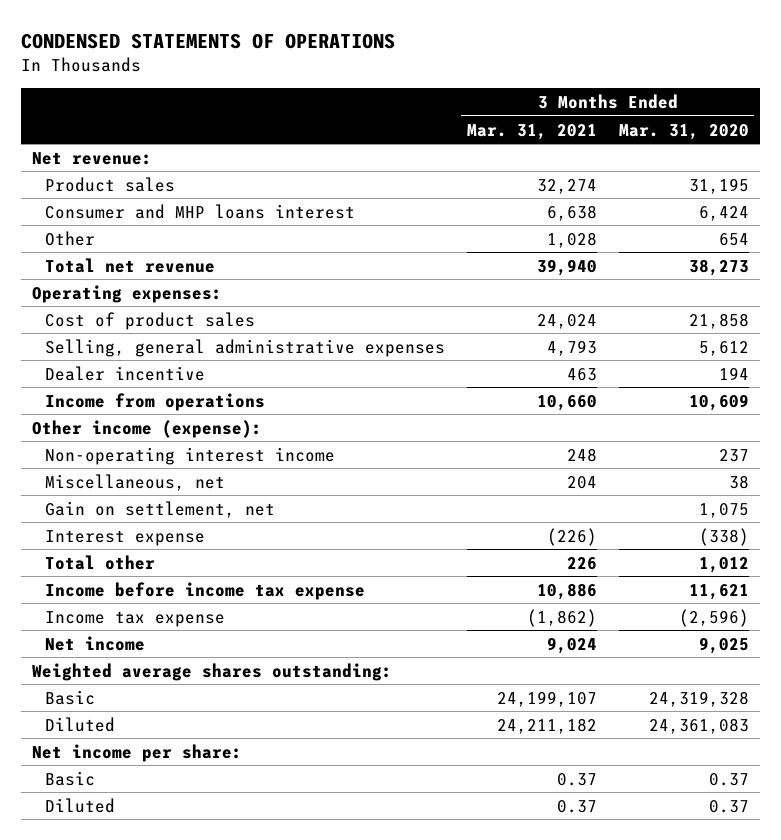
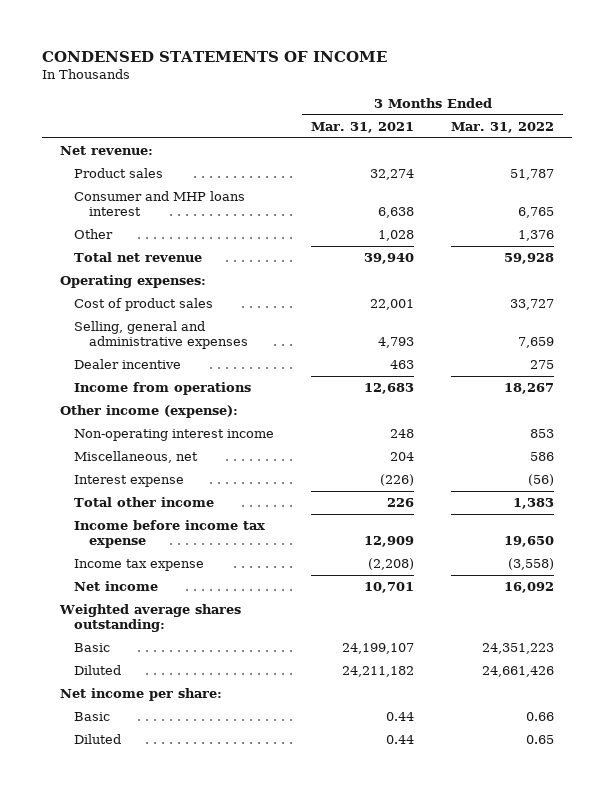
- CONDENSED STATEMENTS OF OPERATIONS
+ CONDENSED STATEMENTS OF INCOME
- | 3 Months Ended Mar. 31, 2021 | 3 Months Ended Mar. 31, 2020
+ | 3 Months Ended Mar. 31, 2021 | 3 Months Ended Mar. 31, 2022
- Cost of product sales | 24,024 | 21,858
- Selling, general administrative expenses | 4,793 | 5,612
+ Cost of product sales | 22,001 | 33,727
+ Selling, general and administrative expenses | 4,793 | 7,659
- Income from operations | 10,660 | 10,609
+ Income from operations | 12,683 | 18,267
- Gain on settlement, net | | 1,075
- Total other | 226 | 1,012
- Income before income tax expense | 10,886 | 11,621
- Income tax expense | (1,862) | (2,596)
- Net income | 9,024 | 9,025
+ Total other income | 226 | 1,383
+ Income before income tax expense | 12,909 | 19,650
+ Income tax expense | (2,208) | (3,558)
+ Net income | 10,701 | 16,092
- Basic | 0.37 | 0.37
- Diluted | 0.37 | 0.37
+ Basic | 0.44 | 0.66
+ Diluted | 0.44 | 0.65

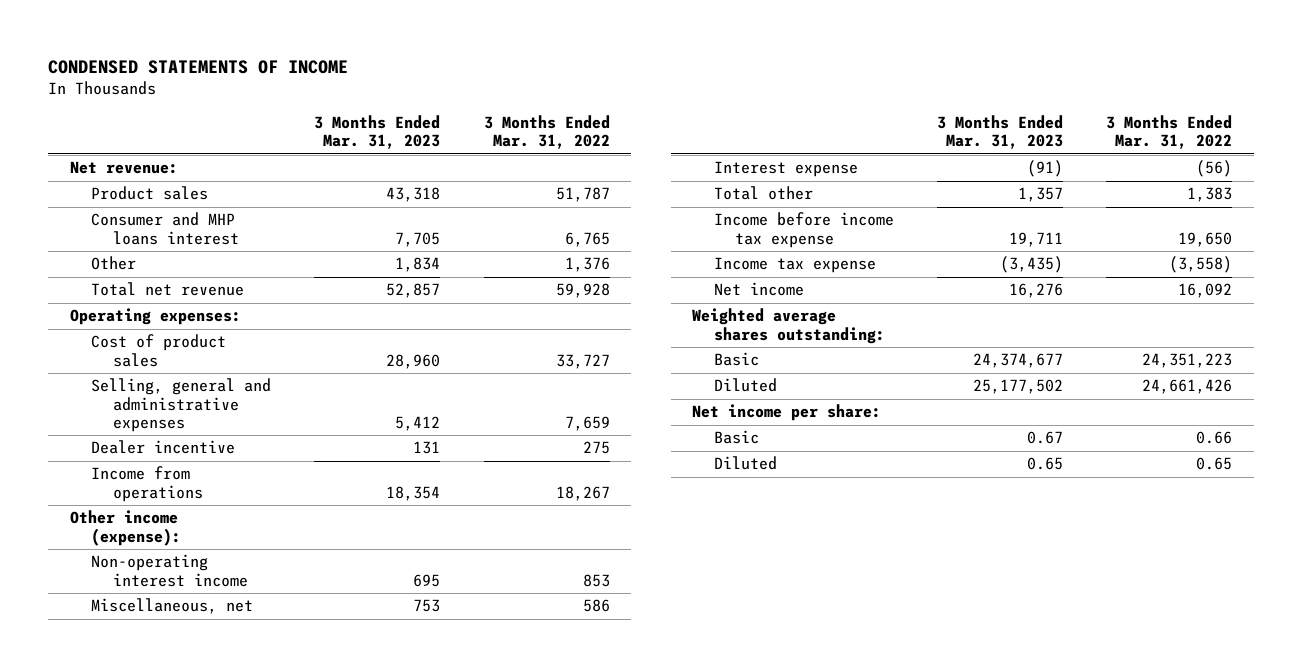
- | 3 Months Ended Mar. 31, 2021 | 3 Months Ended Mar. 31, 2022
+ | 3 Months Ended Mar. 31, 2023 | 3 Months Ended Mar. 31, 2022
- Total other income | 226 | 1,383
+ Total other | 1,357 | 1,383

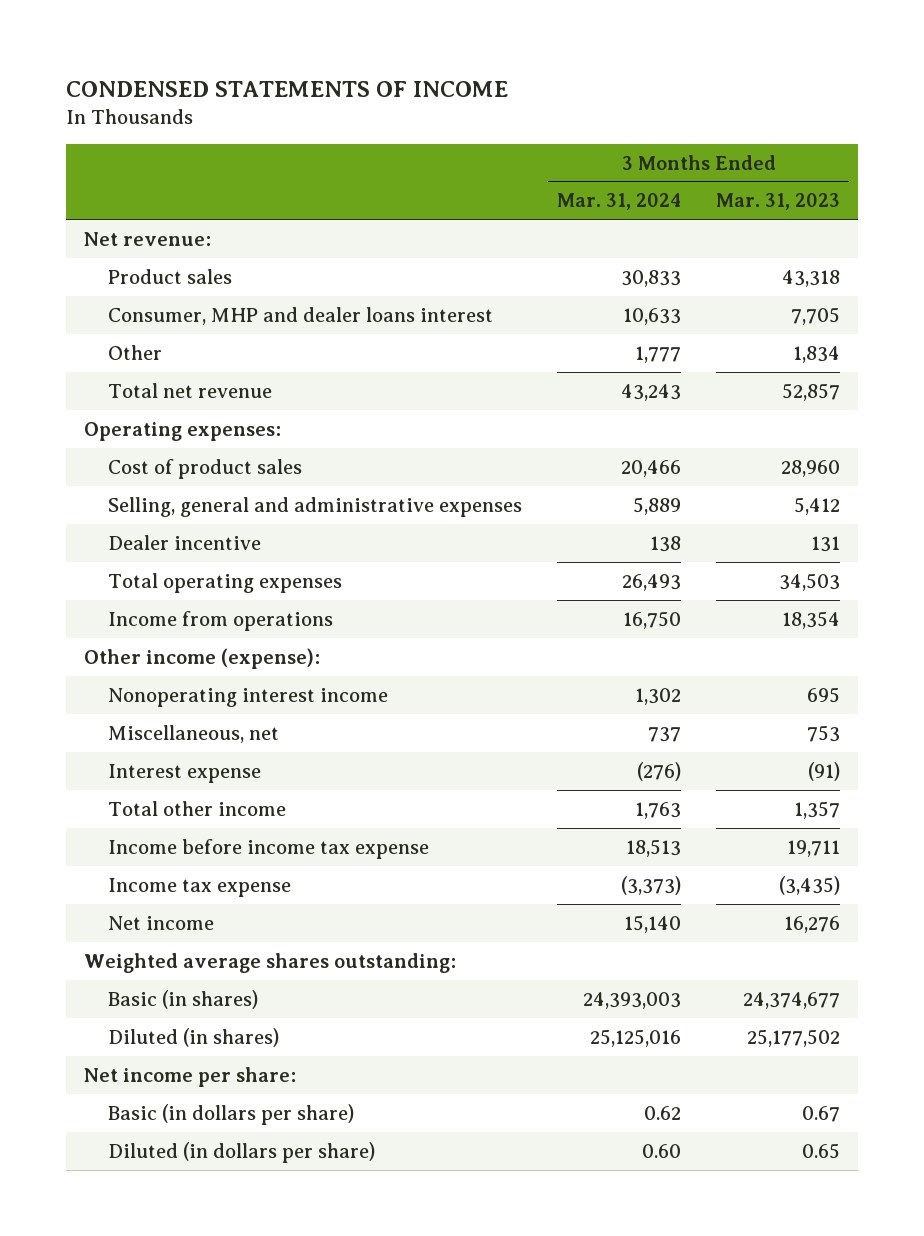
- | 3 Months Ended Mar. 31, 2023 | 3 Months Ended Mar. 31, 2022
+ | 3 Months Ended Mar. 31, 2024 | 3 Months Ended Mar. 31, 2023
- Consumer and MHP loans interest | 7,705 | 6,765
+ Consumer, MHP and dealer loans interest | 10,633 | 7,705
+ Total operating expenses | 26,493 | 34,503
- Non-operating interest income | 695 | 853
+ Nonoperating interest income | 1,302 | 695
- Total other | 1,357 | 1,383
+ Total other income | 1,763 | 1,357
- Basic | 24,374,677 | 24,351,223
- Diluted | 25,177,502 | 24,661,426
+ Basic (in shares) | 24,393,003 | 24,374,677
+ Diluted (in shares) | 25,125,016 | 25,177,502
- Basic | 0.67 | 0.66
- Diluted | 0.65 | 0.65
+ Basic (in dollars per share) | 0.62 | 0.67
+ Diluted (in dollars per share) | 0.60 | 0.65

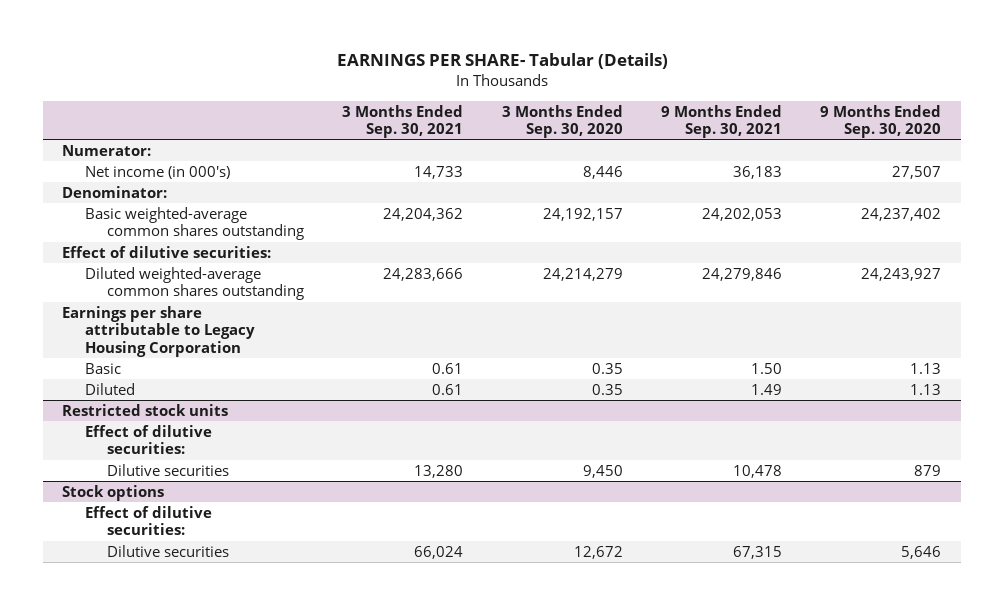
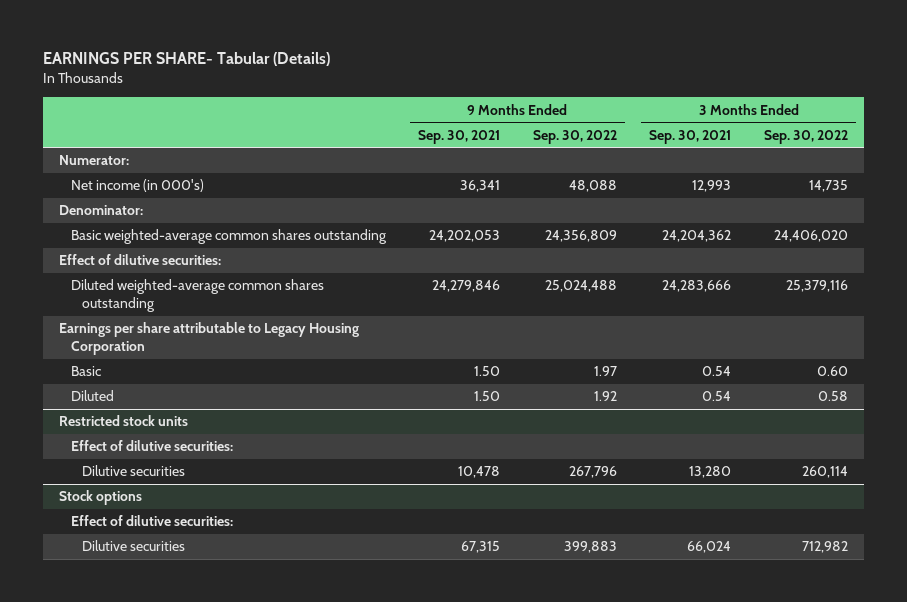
- | 3 Months Ended Sep. 30, 2021 | 3 Months Ended Sep. 30, 2020 | 9 Months Ended Sep. 30, 2021 | 9 Months Ended Sep. 30, 2020
+ | 9 Months Ended Sep. 30, 2021 | 9 Months Ended Sep. 30, 2022 | 3 Months Ended Sep. 30, 2021 | 3 Months Ended Sep. 30, 2022
- Net income (in 000's) | 14,733 | 8,446 | 36,183 | 27,507
+ Net income (in 000's) | 36,341 | 48,088 | 12,993 | 14,735
- Basic | 0.61 | 0.35 | 1.50 | 1.13
- Diluted | 0.61 | 0.35 | 1.49 | 1.13
+ Basic | 1.50 | 1.97 | 0.54 | 0.60
+ Diluted | 1.50 | 1.92 | 0.54 | 0.58

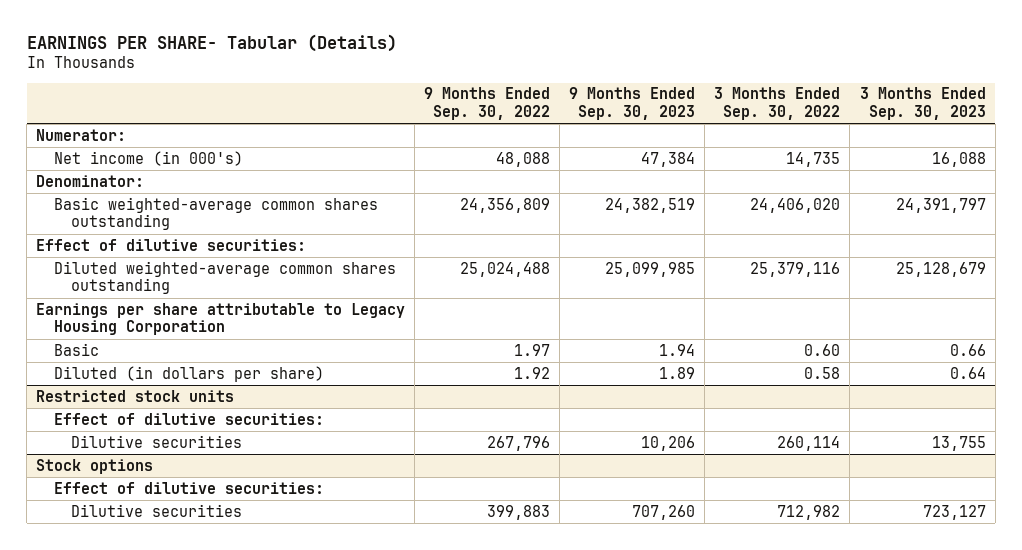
- | 9 Months Ended Sep. 30, 2021 | 9 Months Ended Sep. 30, 2022 | 3 Months Ended Sep. 30, 2021 | 3 Months Ended Sep. 30, 2022
+ | 9 Months Ended Sep. 30, 2022 | 9 Months Ended Sep. 30, 2023 | 3 Months Ended Sep. 30, 2022 | 3 Months Ended Sep. 30, 2023
- Diluted | 1.50 | 1.92 | 0.54 | 0.58
+ Diluted (in dollars per share) | 1.92 | 1.89 | 0.58 | 0.64

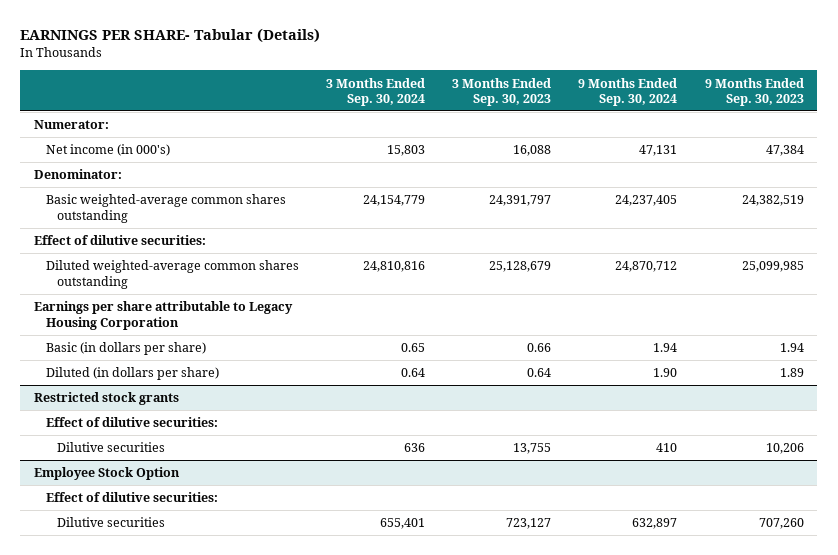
- | 9 Months Ended Sep. 30, 2022 | 9 Months Ended Sep. 30, 2023 | 3 Months Ended Sep. 30, 2022 | 3 Months Ended Sep. 30, 2023
+ | 3 Months Ended Sep. 30, 2024 | 3 Months Ended Sep. 30, 2023 | 9 Months Ended Sep. 30, 2024 | 9 Months Ended Sep. 30, 2023
- Basic | 1.97 | 1.94 | 0.60 | 0.66
+ Basic (in dollars per share) | 0.65 | 0.66 | 1.94 | 1.94
- Restricted stock units
+ Restricted stock grants
- Stock options
+ Employee Stock Option

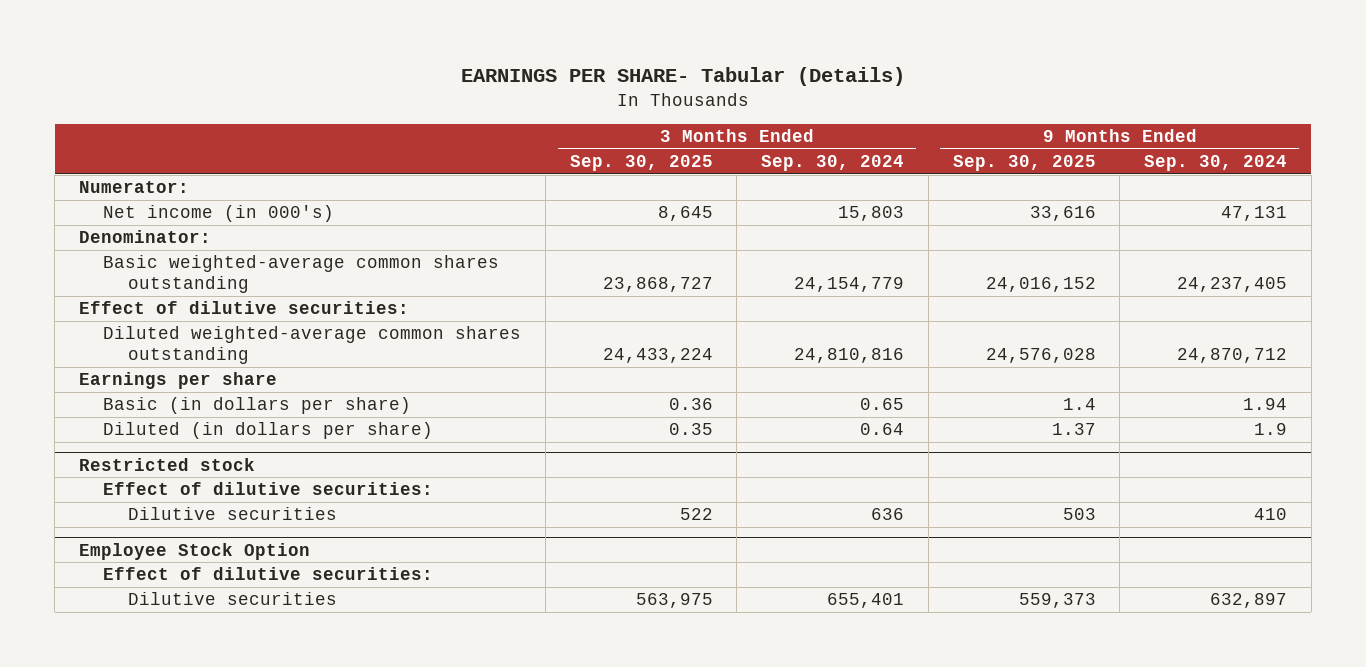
- | 3 Months Ended Sep. 30, 2024 | 3 Months Ended Sep. 30, 2023 | 9 Months Ended Sep. 30, 2024 | 9 Months Ended Sep. 30, 2023
+ | 3 Months Ended Sep. 30, 2025 | 3 Months Ended Sep. 30, 2024 | 9 Months Ended Sep. 30, 2025 | 9 Months Ended Sep. 30, 2024
- Earnings per share attributable to Legacy Housing Corporation
+ Earnings per share
- Diluted (in dollars per share) | 0.64 | 0.64 | 1.90 | 1.89
- Restricted stock grants
+ Diluted (in dollars per share) | 0.35 | 0.64 | 1.37 | 1.9
+ Restricted stock

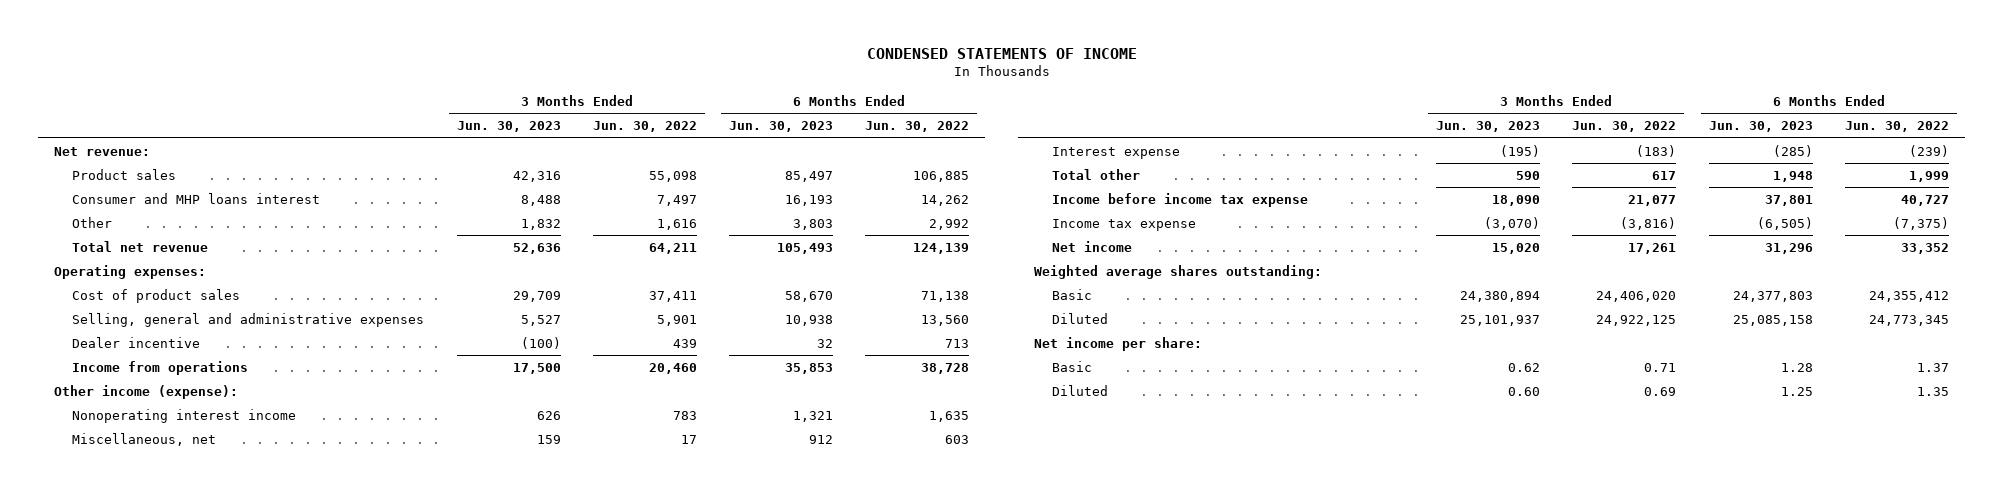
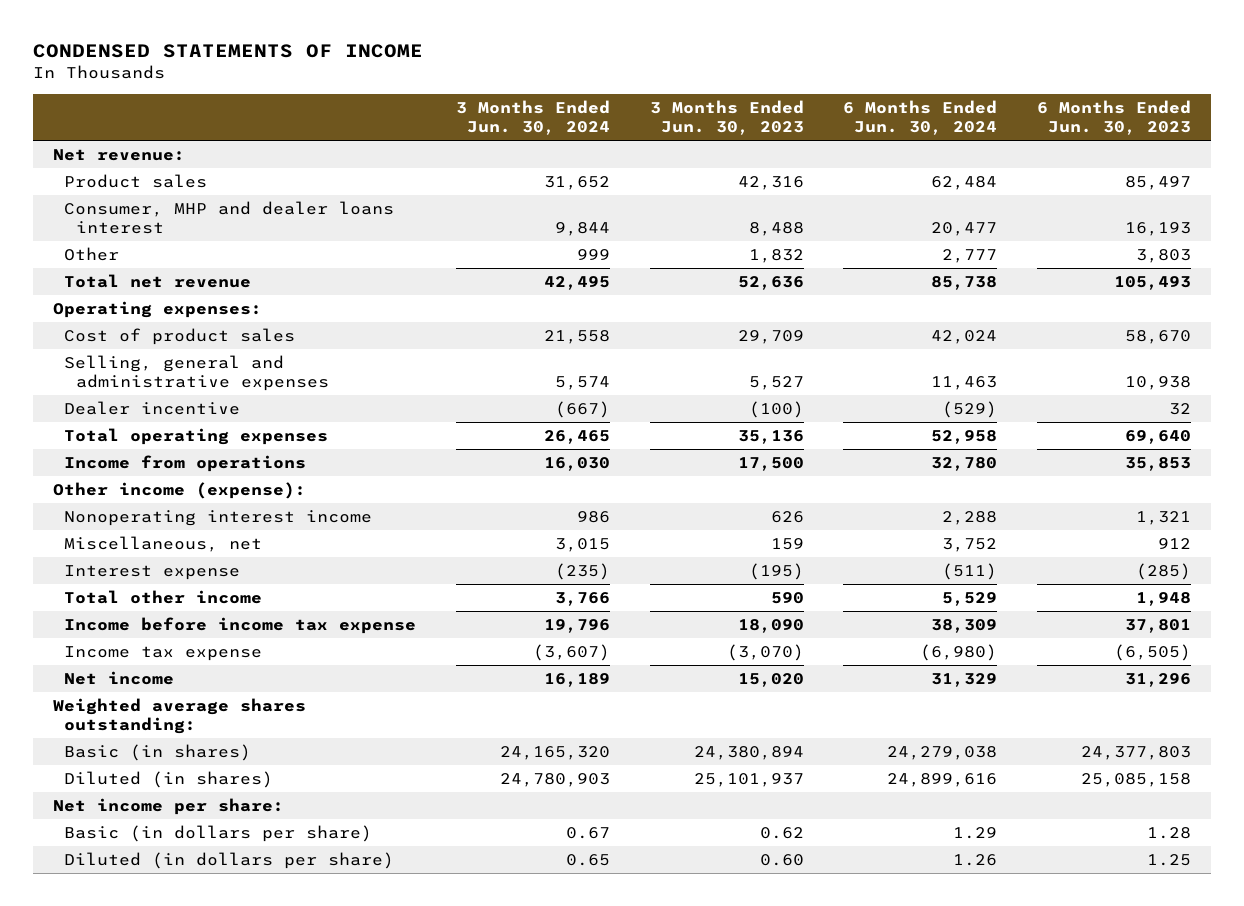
- | 3 Months Ended Jun. 30, 2023 | 3 Months Ended Jun. 30, 2022 | 6 Months Ended Jun. 30, 2023 | 6 Months Ended Jun. 30, 2022
+ | 3 Months Ended Jun. 30, 2024 | 3 Months Ended Jun. 30, 2023 | 6 Months Ended Jun. 30, 2024 | 6 Months Ended Jun. 30, 2023
- Consumer and MHP loans interest | 8,488 | 7,497 | 16,193 | 14,262
+ Consumer, MHP and dealer loans interest | 9,844 | 8,488 | 20,477 | 16,193
+ Total operating expenses | 26,465 | 35,136 | 52,958 | 69,640
- Total other | 590 | 617 | 1,948 | 1,999
+ Total other income | 3,766 | 590 | 5,529 | 1,948
- Basic | 24,380,894 | 24,406,020 | 24,377,803 | 24,355,412
- Diluted | 25,101,937 | 24,922,125 | 25,085,158 | 24,773,345
+ Basic (in shares) | 24,165,320 | 24,380,894 | 24,279,038 | 24,377,803
+ Diluted (in shares) | 24,780,903 | 25,101,937 | 24,899,616 | 25,085,158
- Basic | 0.62 | 0.71 | 1.28 | 1.37
- Diluted | 0.60 | 0.69 | 1.25 | 1.35
+ Basic (in dollars per share) | 0.67 | 0.62 | 1.29 | 1.28
+ Diluted (in dollars per share) | 0.65 | 0.60 | 1.26 | 1.25

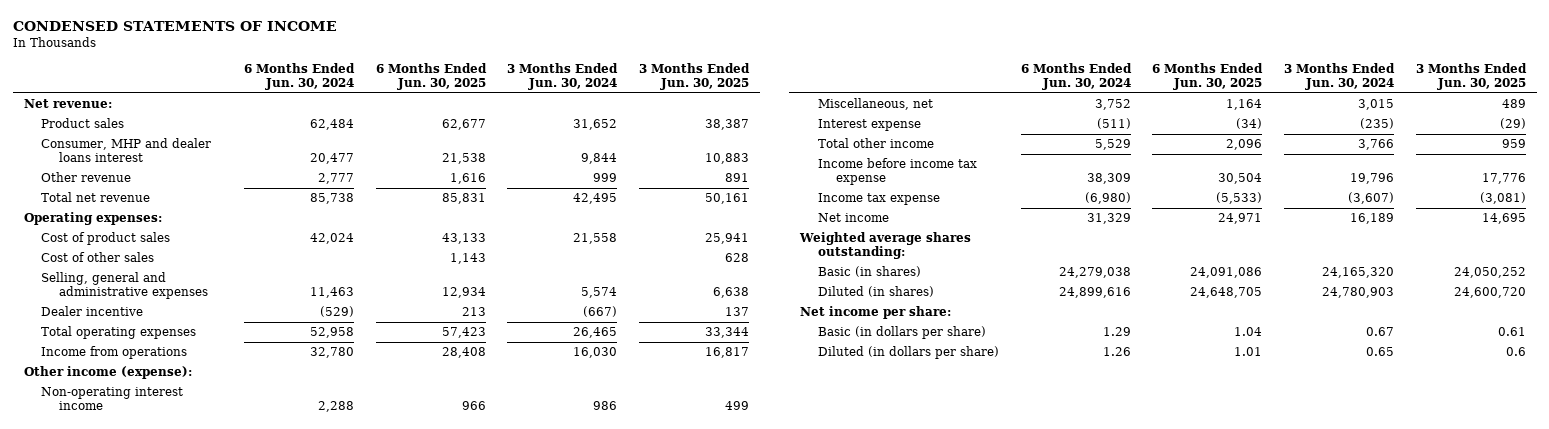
- | 3 Months Ended Jun. 30, 2024 | 3 Months Ended Jun. 30, 2023 | 6 Months Ended Jun. 30, 2024 | 6 Months Ended Jun. 30, 2023
+ | 6 Months Ended Jun. 30, 2024 | 6 Months Ended Jun. 30, 2025 | 3 Months Ended Jun. 30, 2024 | 3 Months Ended Jun. 30, 2025
- Other | 999 | 1,832 | 2,777 | 3,803
+ Other revenue | 2,777 | 1,616 | 999 | 891
+ Cost of other sales | | 1,143 | | 628
- Nonoperating interest income | 986 | 626 | 2,288 | 1,321
+ Non-operating interest income | 2,288 | 966 | 986 | 499

